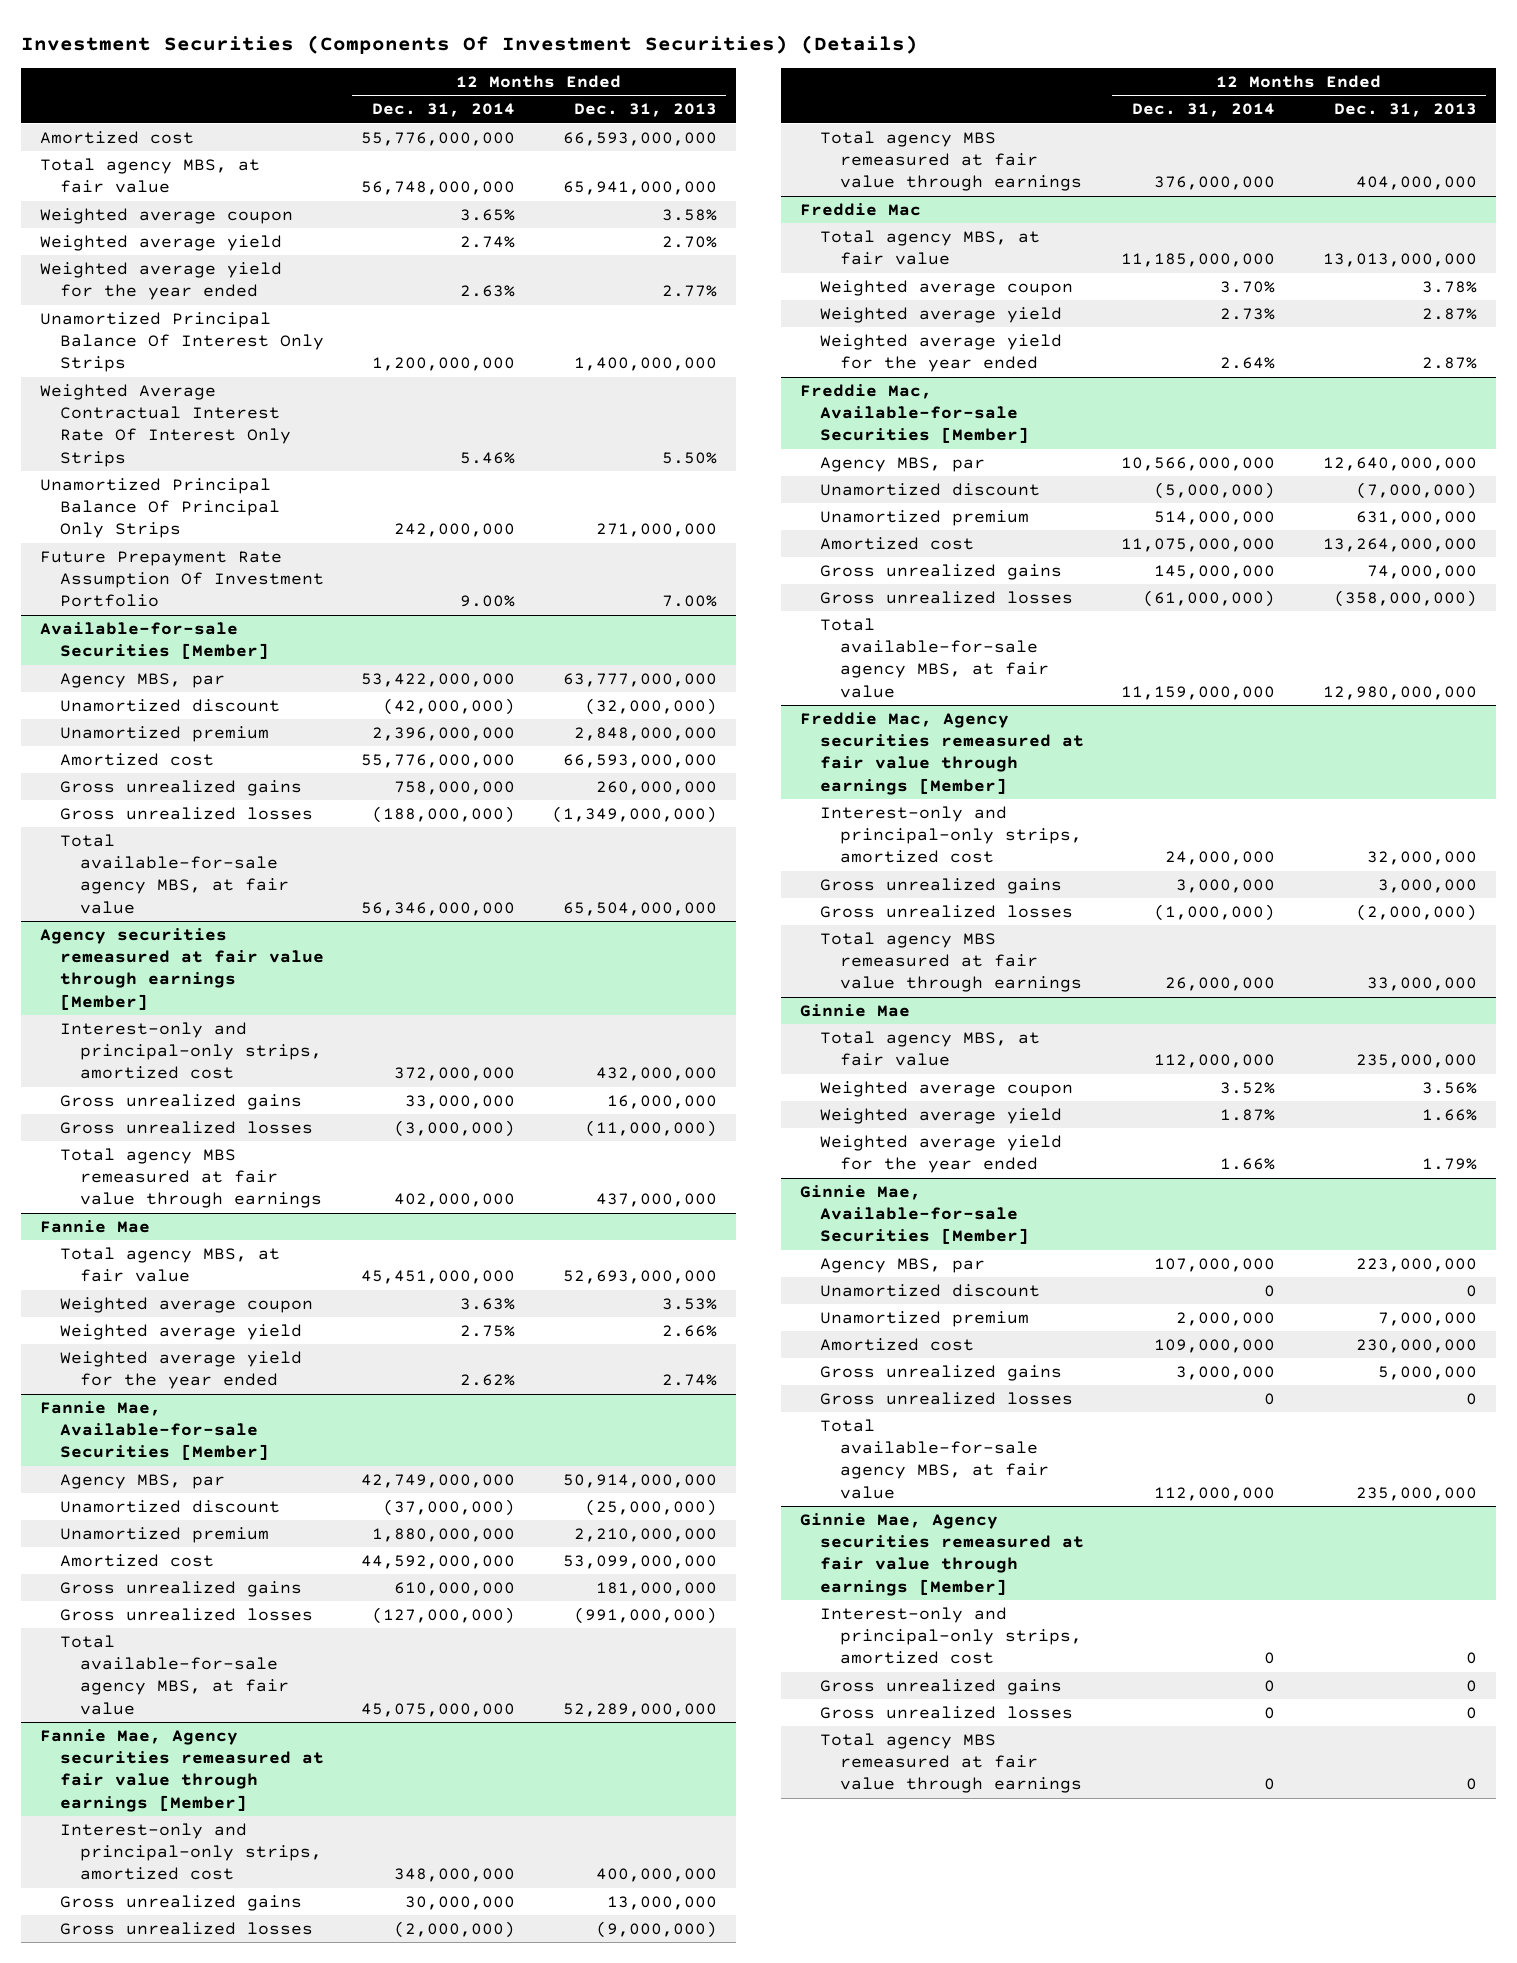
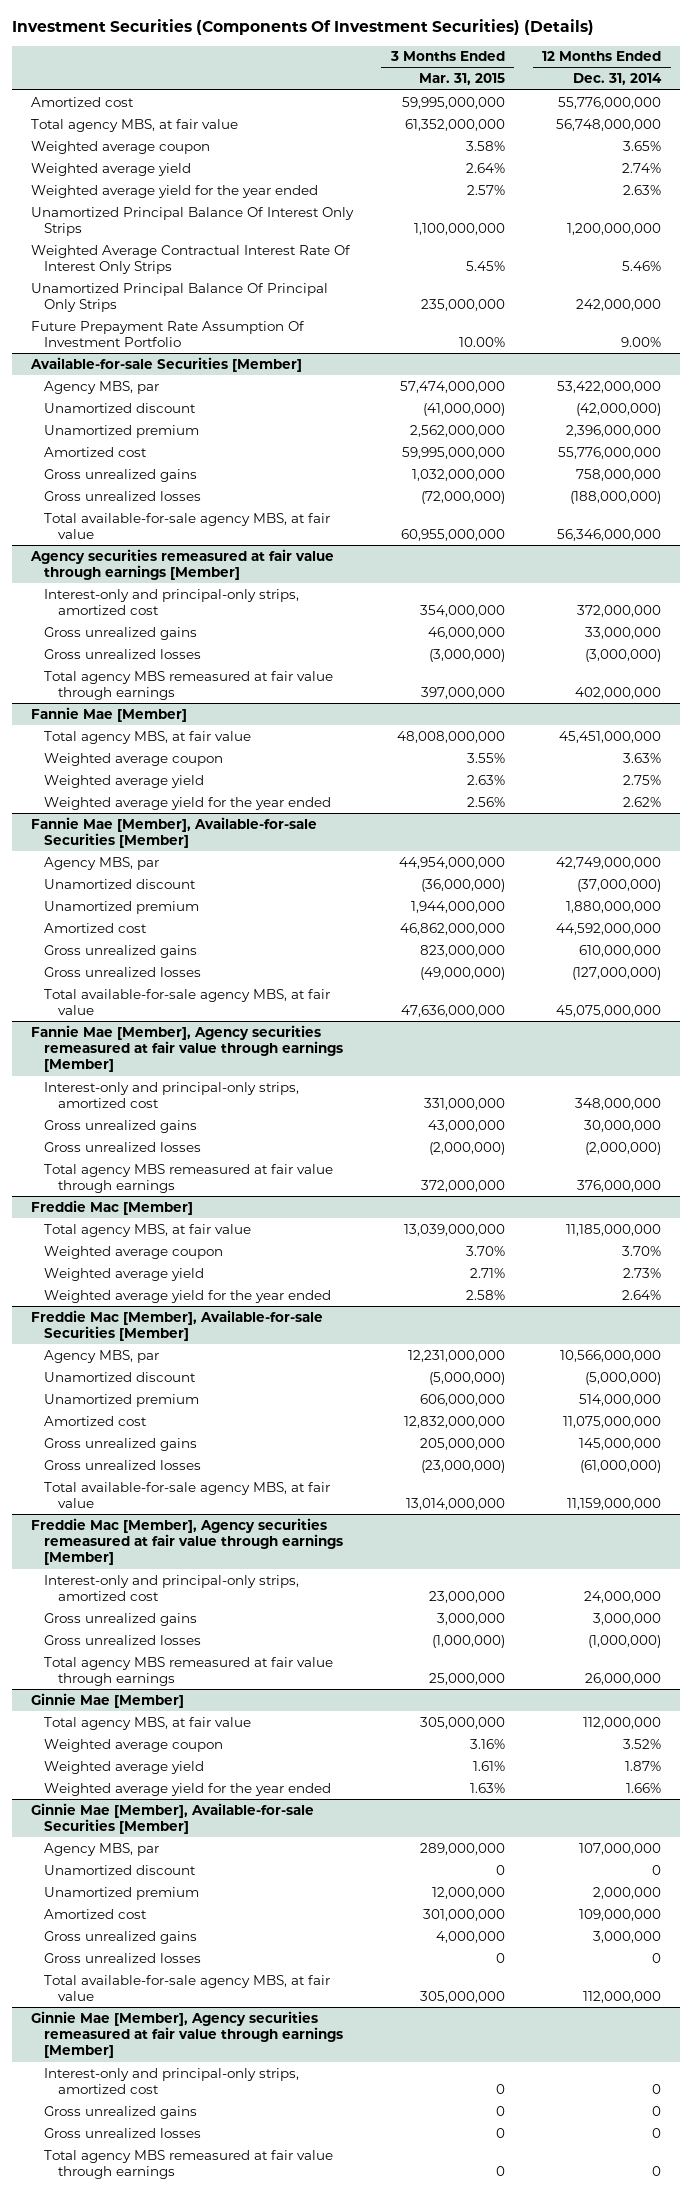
- | 12 Months Ended Dec. 31, 2014 | 12 Months Ended Dec. 31, 2013
+ | 3 Months Ended Mar. 31, 2015 | 12 Months Ended Dec. 31, 2014
- Fannie Mae
+ Fannie Mae [Member]
- Fannie Mae, Available-for-sale Securities [Member]
+ Fannie Mae [Member], Available-for-sale Securities [Member]
- Fannie Mae, Agency securities remeasured at fair value through earnings [Member]
+ Fannie Mae [Member], Agency securities remeasured at fair value through earnings [Member]
- Freddie Mac
+ Freddie Mac [Member]
- Freddie Mac, Available-for-sale Securities [Member]
+ Freddie Mac [Member], Available-for-sale Securities [Member]
- Freddie Mac, Agency securities remeasured at fair value through earnings [Member]
+ Freddie Mac [Member], Agency securities remeasured at fair value through earnings [Member]
- Ginnie Mae
+ Ginnie Mae [Member]
- Ginnie Mae, Available-for-sale Securities [Member]
+ Ginnie Mae [Member], Available-for-sale Securities [Member]
- Ginnie Mae, Agency securities remeasured at fair value through earnings [Member]
+ Ginnie Mae [Member], Agency securities remeasured at fair value through earnings [Member]

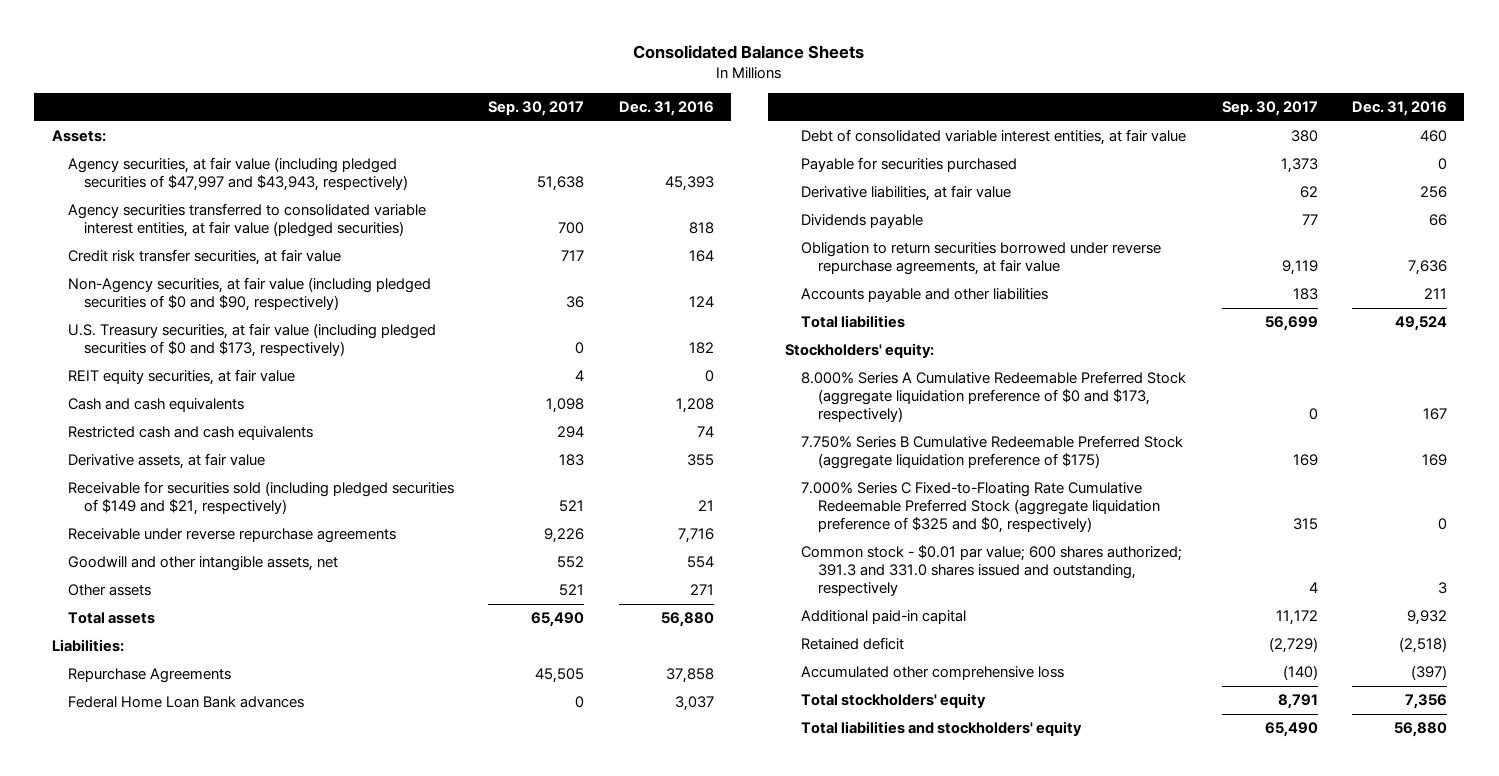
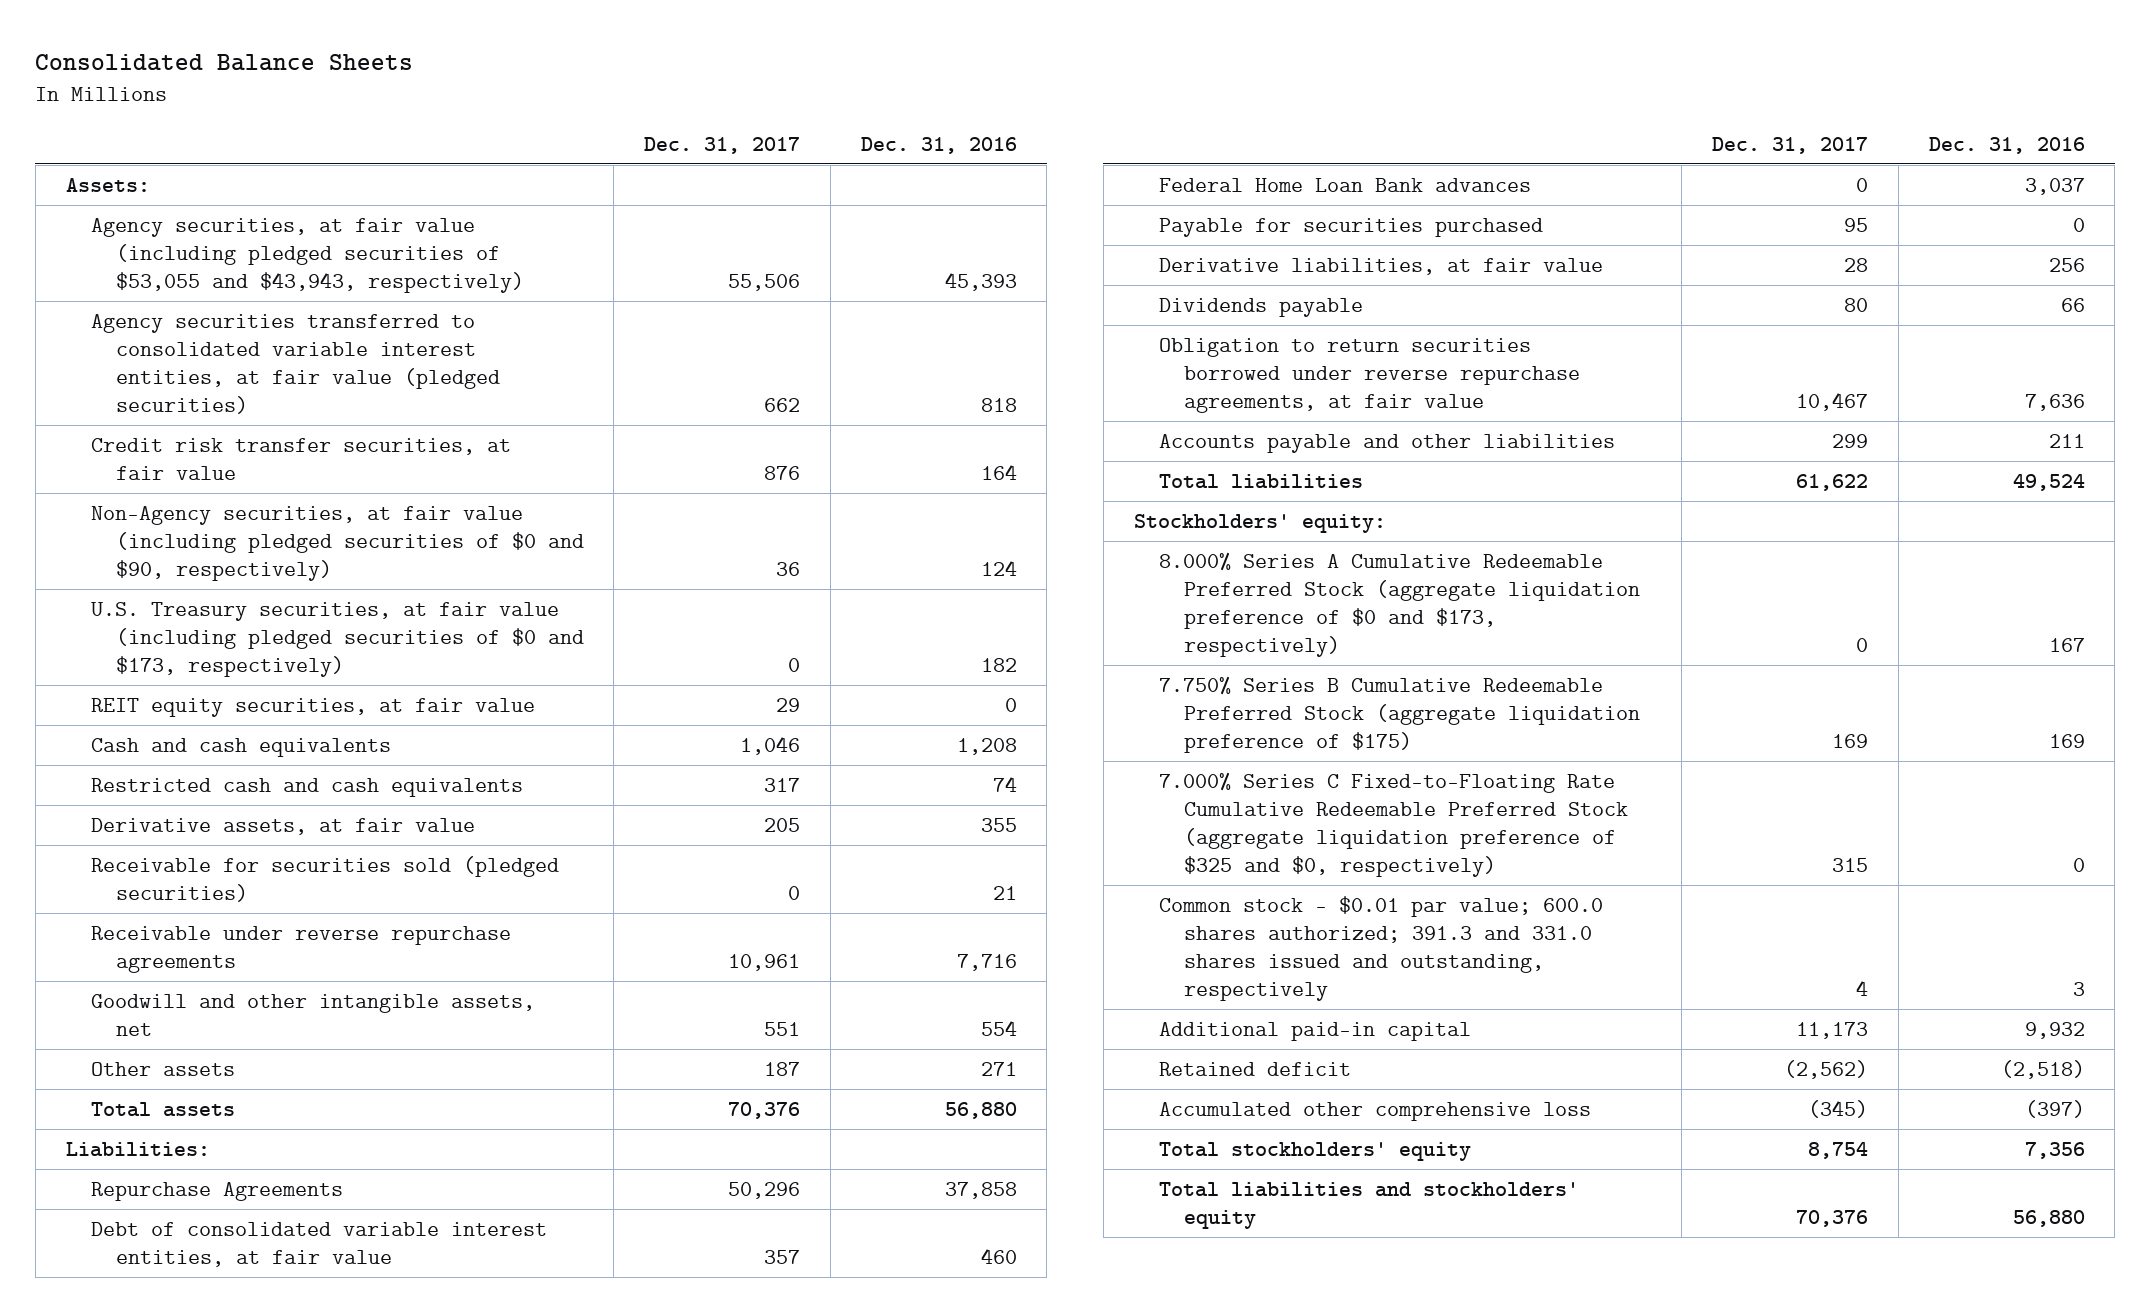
- | Sep. 30, 2017 | Dec. 31, 2016
+ | Dec. 31, 2017 | Dec. 31, 2016
- Agency securities, at fair value (including pledged securities of $47,997 and $43,943, respectively) | 51,638 | 45,393
+ Agency securities, at fair value (including pledged securities of $53,055 and $43,943, respectively) | 55,506 | 45,393
- Receivable for securities sold (including pledged securities of $149 and $21, respectively) | 521 | 21
+ Receivable for securities sold (pledged securities) | 0 | 21
moved down: Federal Home Loan Bank advances | 0 | 3,037
- Common stock - $0.01 par value; 600 shares authorized; 391.3 and 331.0 shares issued and outstanding, respectively | 4 | 3
+ Common stock - $0.01 par value; 600.0 shares authorized; 391.3 and 331.0 shares issued and outstanding, respectively | 4 | 3

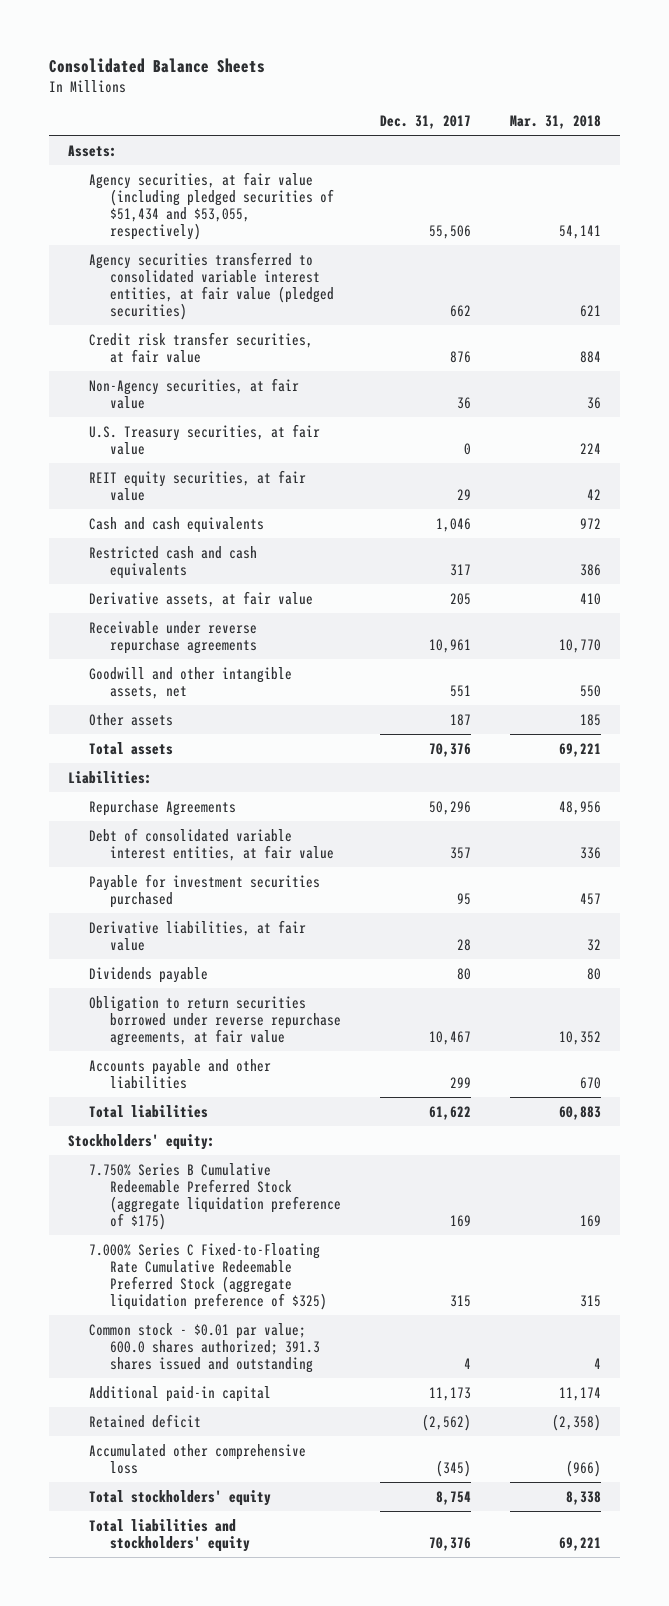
- | Dec. 31, 2017 | Dec. 31, 2016
+ | Dec. 31, 2017 | Mar. 31, 2018
- Agency securities, at fair value (including pledged securities of $53,055 and $43,943, respectively) | 55,506 | 45,393
+ Agency securities, at fair value (including pledged securities of $51,434 and $53,055, respectively) | 55,506 | 54,141
- Non-Agency securities, at fair value (including pledged securities of $0 and $90, respectively) | 36 | 124
- U.S. Treasury securities, at fair value (including pledged securities of $0 and $173, respectively) | 0 | 182
+ Non-Agency securities, at fair value | 36 | 36
+ U.S. Treasury securities, at fair value | 0 | 224
- Receivable for securities sold (pledged securities) | 0 | 21
- Federal Home Loan Bank advances | 0 | 3,037
- Payable for securities purchased | 95 | 0
+ Payable for investment securities purchased | 95 | 457
- 8.000% Series A Cumulative Redeemable Preferred Stock (aggregate liquidation preference of $0 and $173, respectively) | 0 | 167
- 7.000% Series C Fixed-to-Floating Rate Cumulative Redeemable Preferred Stock (aggregate liquidation preference of $325 and $0, respectively) | 315 | 0
- Common stock - $0.01 par value; 600.0 shares authorized; 391.3 and 331.0 shares issued and outstanding, respectively | 4 | 3
+ 7.000% Series C Fixed-to-Floating Rate Cumulative Redeemable Preferred Stock (aggregate liquidation preference of $325) | 315 | 315
+ Common stock - $0.01 par value; 600.0 shares authorized; 391.3 shares issued and outstanding | 4 | 4

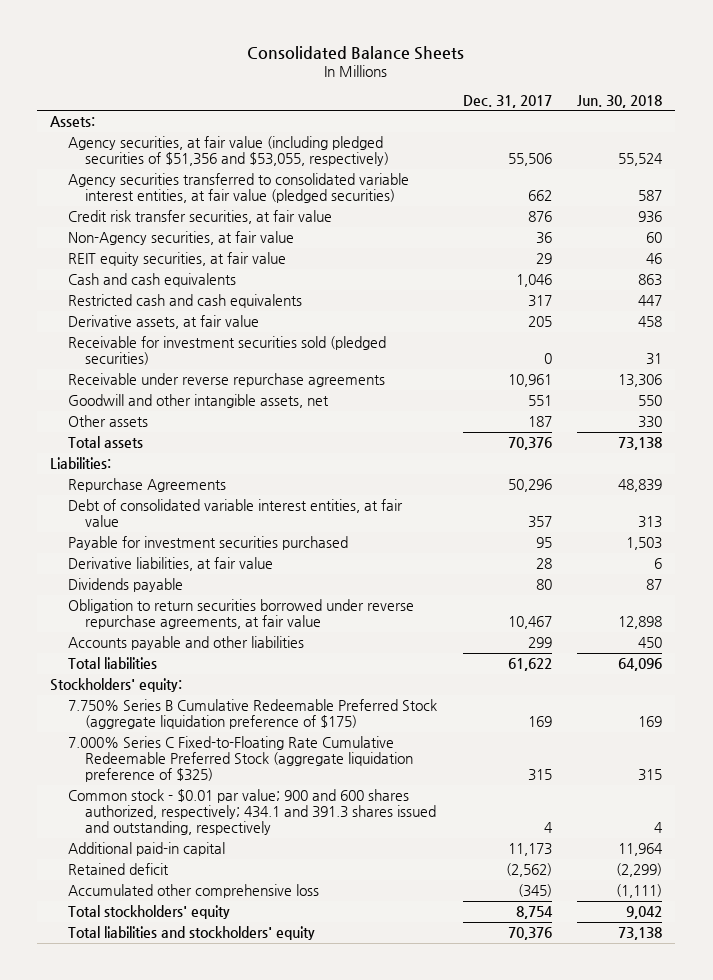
- | Dec. 31, 2017 | Mar. 31, 2018
+ | Dec. 31, 2017 | Jun. 30, 2018
- Agency securities, at fair value (including pledged securities of $51,434 and $53,055, respectively) | 55,506 | 54,141
+ Agency securities, at fair value (including pledged securities of $51,356 and $53,055, respectively) | 55,506 | 55,524
- U.S. Treasury securities, at fair value | 0 | 224
+ Receivable for investment securities sold (pledged securities) | 0 | 31
- Common stock - $0.01 par value; 600.0 shares authorized; 391.3 shares issued and outstanding | 4 | 4
+ Common stock - $0.01 par value; 900 and 600 shares authorized, respectively; 434.1 and 391.3 shares issued and outstanding, respectively | 4 | 4

